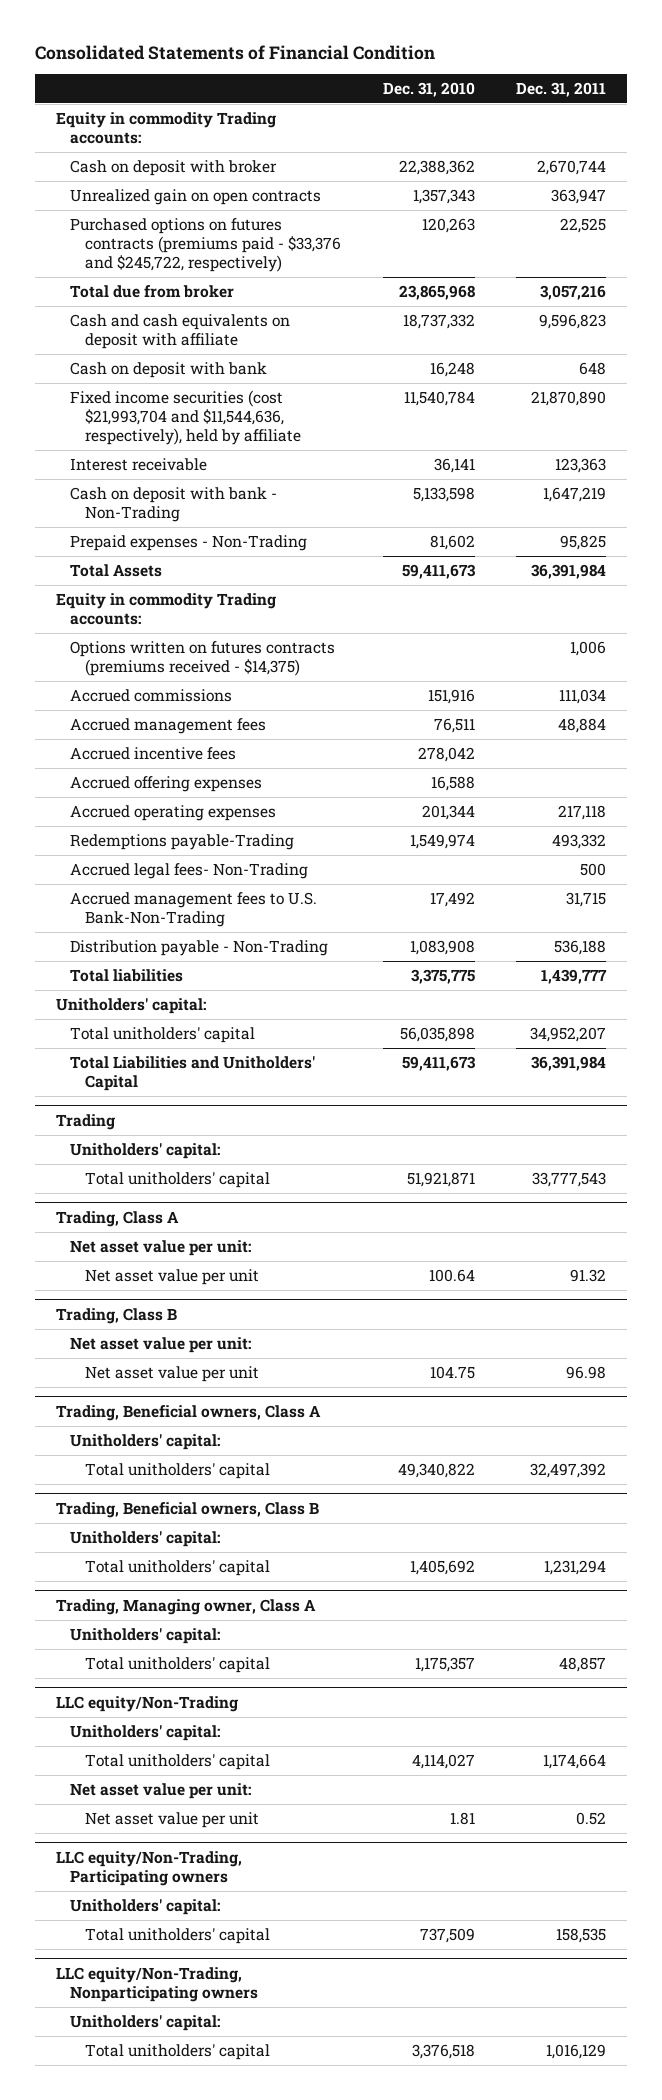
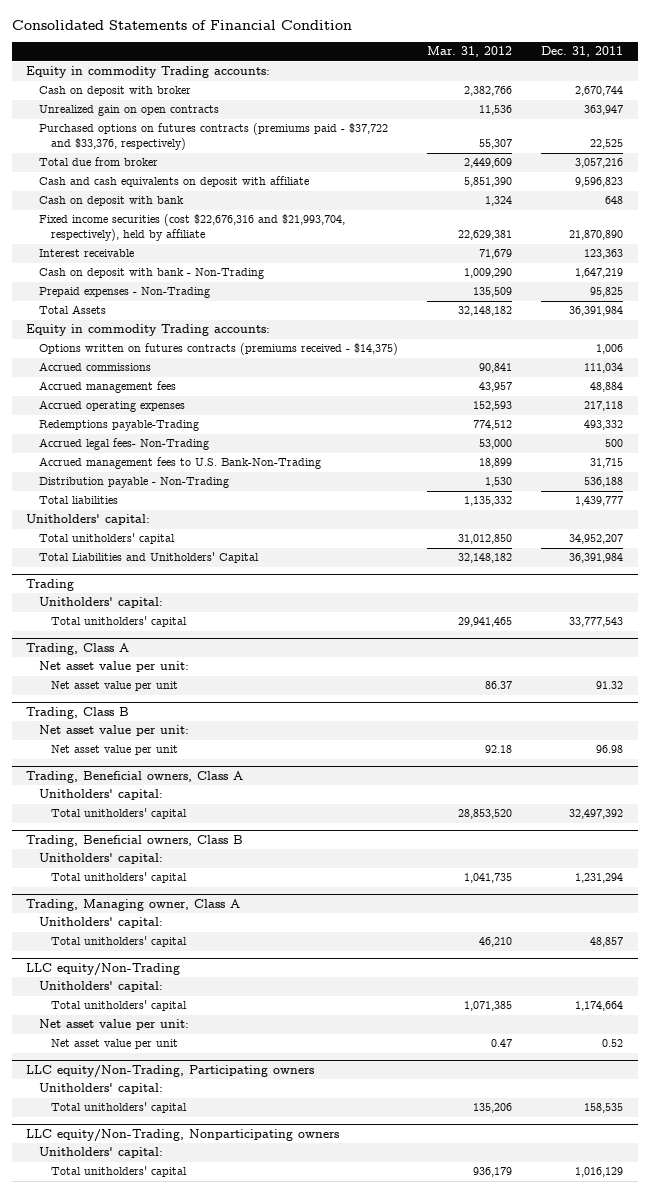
- | Dec. 31, 2010 | Dec. 31, 2011
+ | Mar. 31, 2012 | Dec. 31, 2011
- Purchased options on futures contracts (premiums paid - $33,376 and $245,722, respectively) | 120,263 | 22,525
+ Purchased options on futures contracts (premiums paid - $37,722 and $33,376, respectively) | 55,307 | 22,525
- Fixed income securities (cost $21,993,704 and $11,544,636, respectively), held by affiliate | 11,540,784 | 21,870,890
+ Fixed income securities (cost $22,676,316 and $21,993,704, respectively), held by affiliate | 22,629,381 | 21,870,890
- Accrued incentive fees | 278,042 |
- Accrued offering expenses | 16,588 |

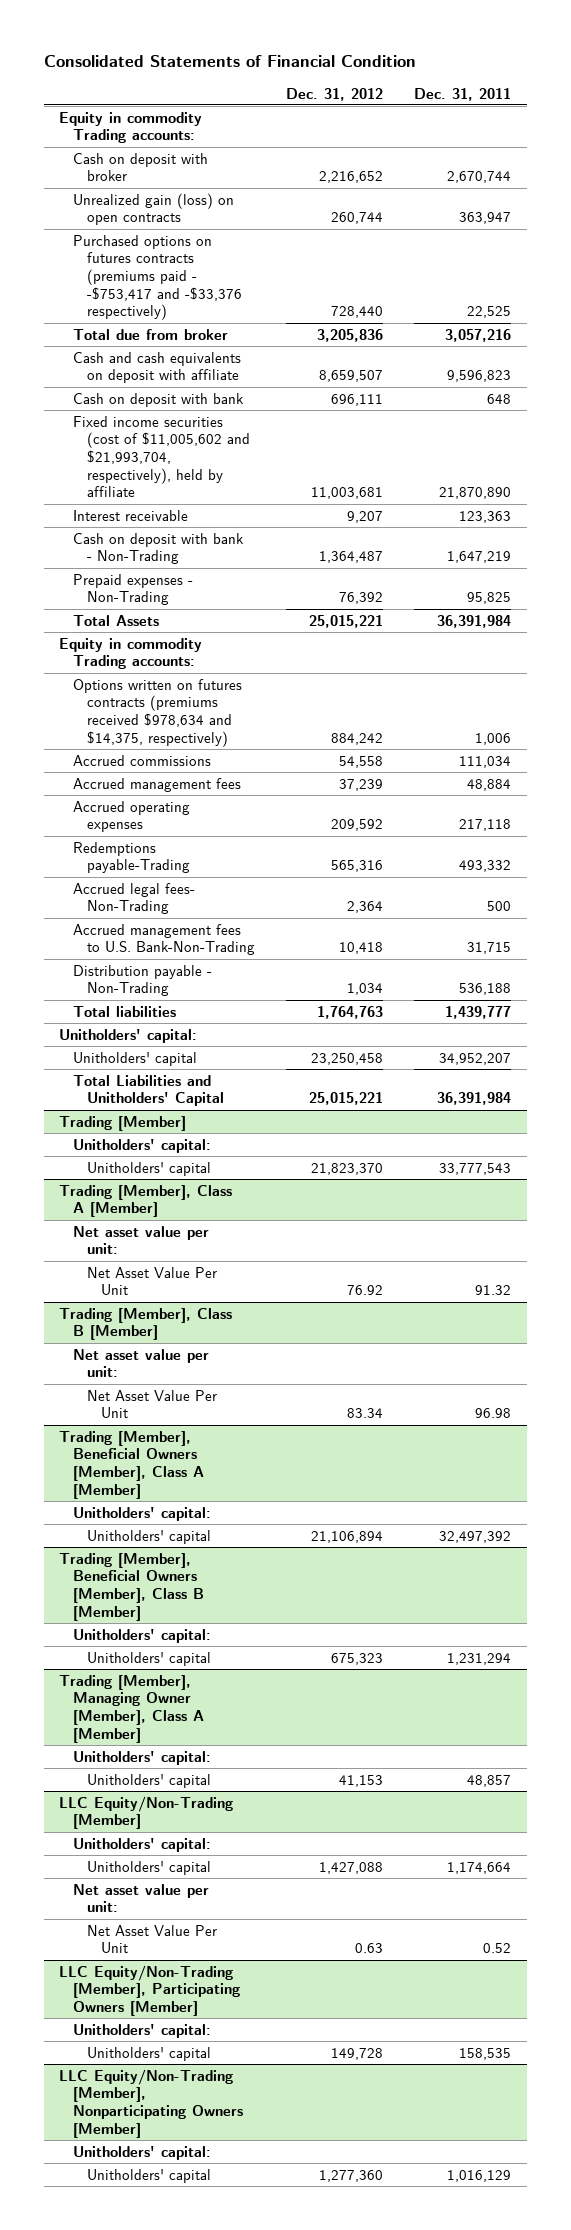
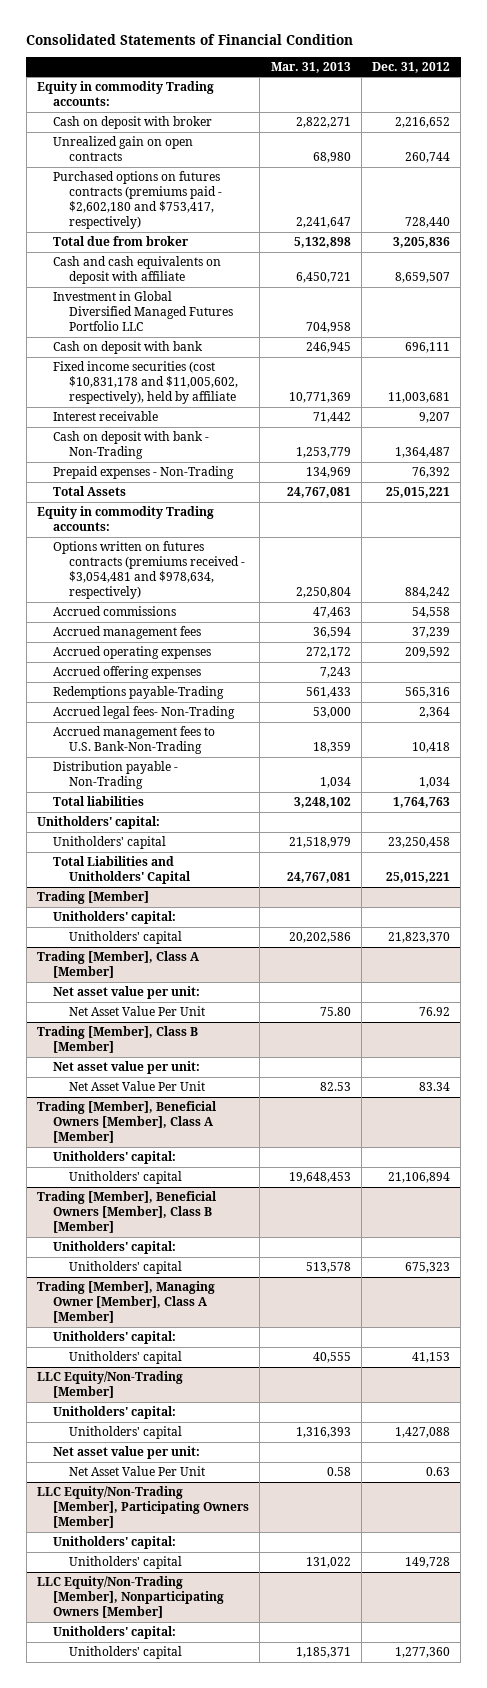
- | Dec. 31, 2012 | Dec. 31, 2011
+ | Mar. 31, 2013 | Dec. 31, 2012
- Unrealized gain (loss) on open contracts | 260,744 | 363,947
- Purchased options on futures contracts (premiums paid - -$753,417 and -$33,376 respectively) | 728,440 | 22,525
+ Unrealized gain on open contracts | 68,980 | 260,744
+ Purchased options on futures contracts (premiums paid - $2,602,180 and $753,417, respectively) | 2,241,647 | 728,440
+ Investment in Global Diversified Managed Futures Portfolio LLC | 704,958 |
- Fixed income securities (cost of $11,005,602 and $21,993,704, respectively), held by affiliate | 11,003,681 | 21,870,890
+ Fixed income securities (cost $10,831,178 and $11,005,602, respectively), held by affiliate | 10,771,369 | 11,003,681
- Options written on futures contracts (premiums received $978,634 and $14,375, respectively) | 884,242 | 1,006
+ Options written on futures contracts (premiums received - $3,054,481 and $978,634, respectively) | 2,250,804 | 884,242
+ Accrued offering expenses | 7,243 |

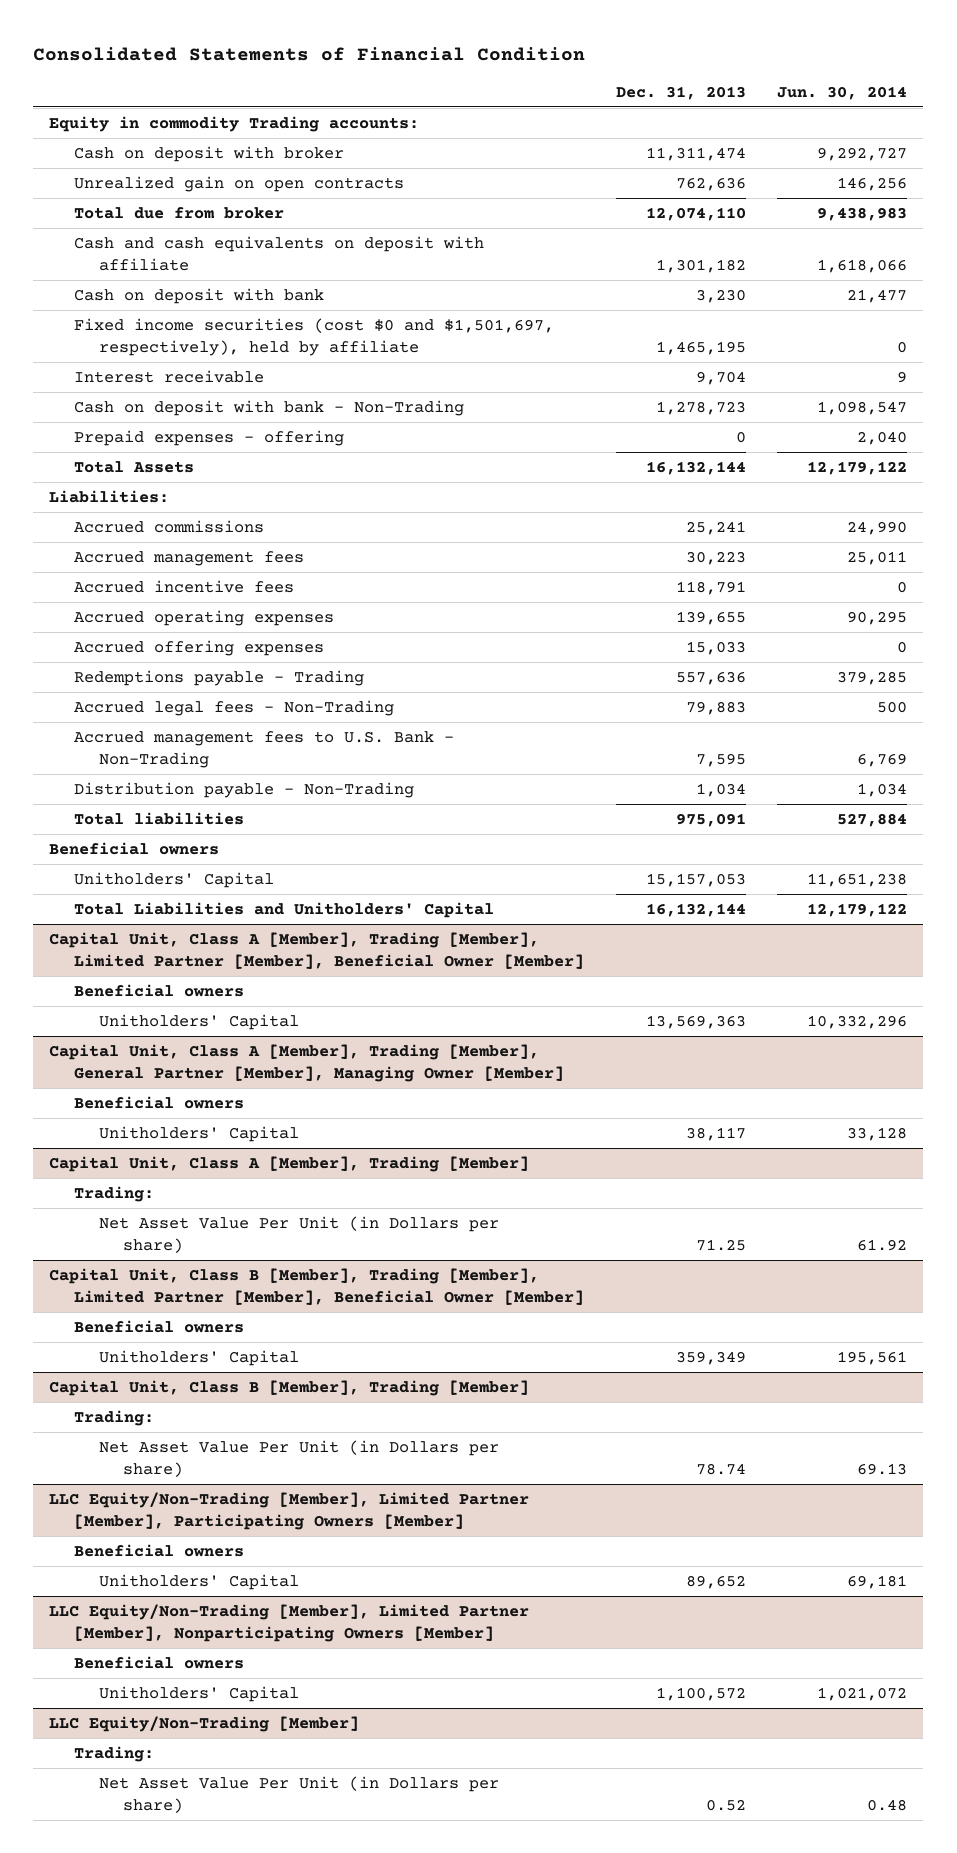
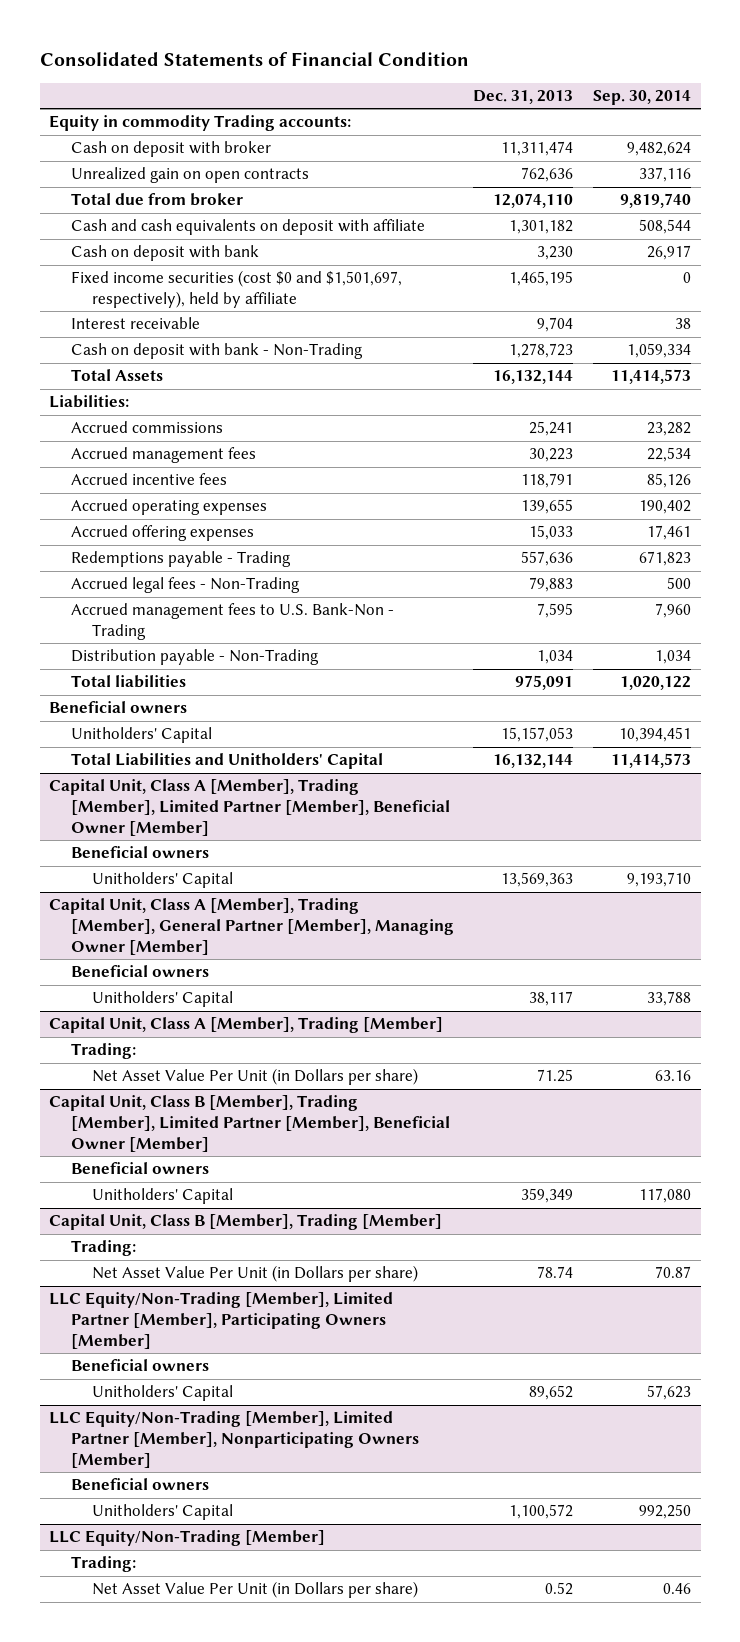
- | Dec. 31, 2013 | Jun. 30, 2014
+ | Dec. 31, 2013 | Sep. 30, 2014
- Prepaid expenses - offering | 0 | 2,040
- Accrued management fees to U.S. Bank - Non-Trading | 7,595 | 6,769
+ Accrued management fees to U.S. Bank-Non - Trading | 7,595 | 7,960

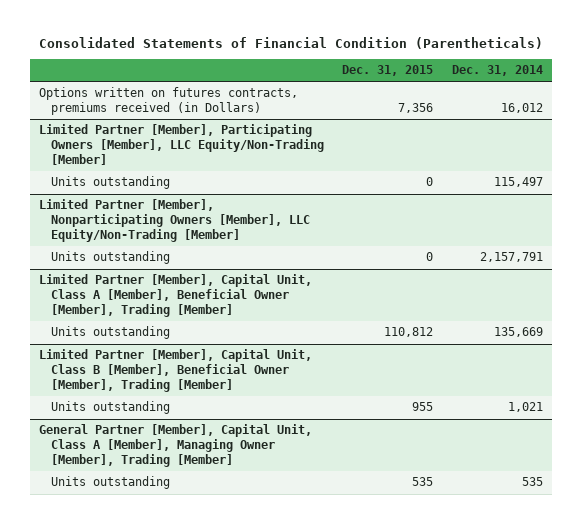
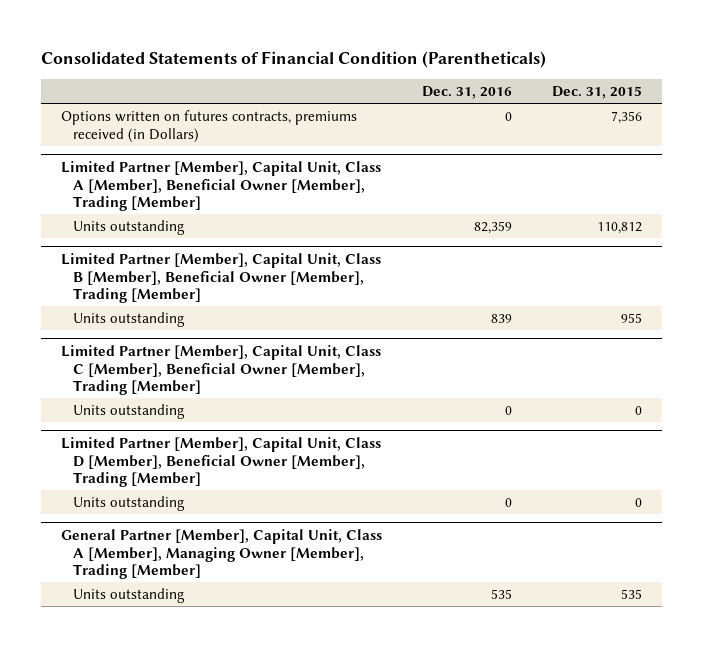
- | Dec. 31, 2015 | Dec. 31, 2014
+ | Dec. 31, 2016 | Dec. 31, 2015
- Limited Partner [Member], Participating Owners [Member], LLC Equity/Non-Trading [Member]
- Units outstanding | 0 | 115,497
- Limited Partner [Member], Nonparticipating Owners [Member], LLC Equity/Non-Trading [Member]
- Units outstanding | 0 | 2,157,791
+ Limited Partner [Member], Capital Unit, Class C [Member], Beneficial Owner [Member], Trading [Member]
+ Units outstanding | 0 | 0
+ Limited Partner [Member], Capital Unit, Class D [Member], Beneficial Owner [Member], Trading [Member]
+ Units outstanding | 0 | 0

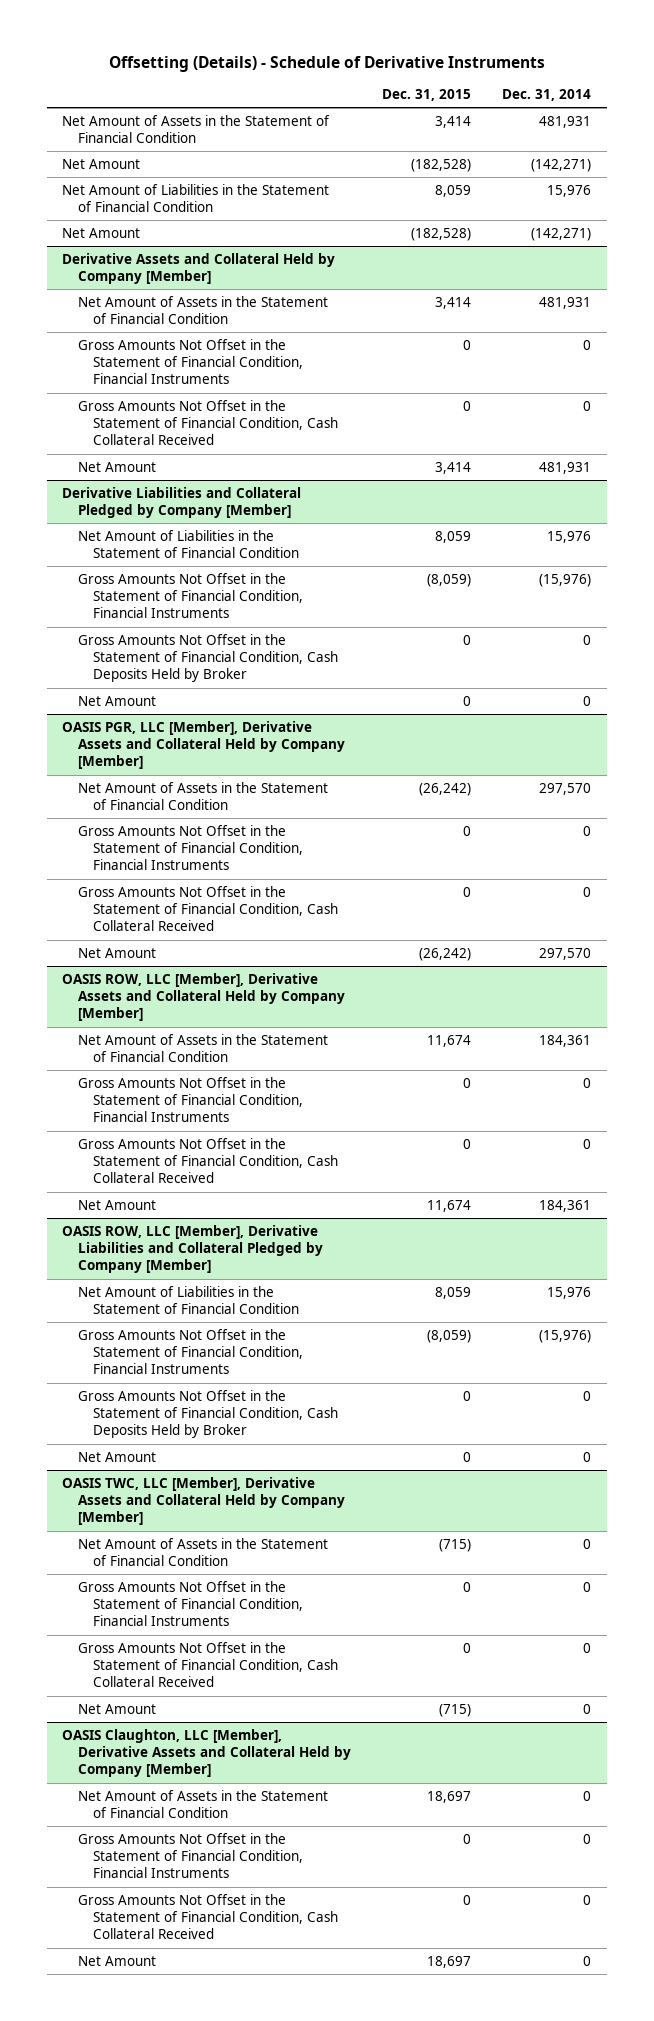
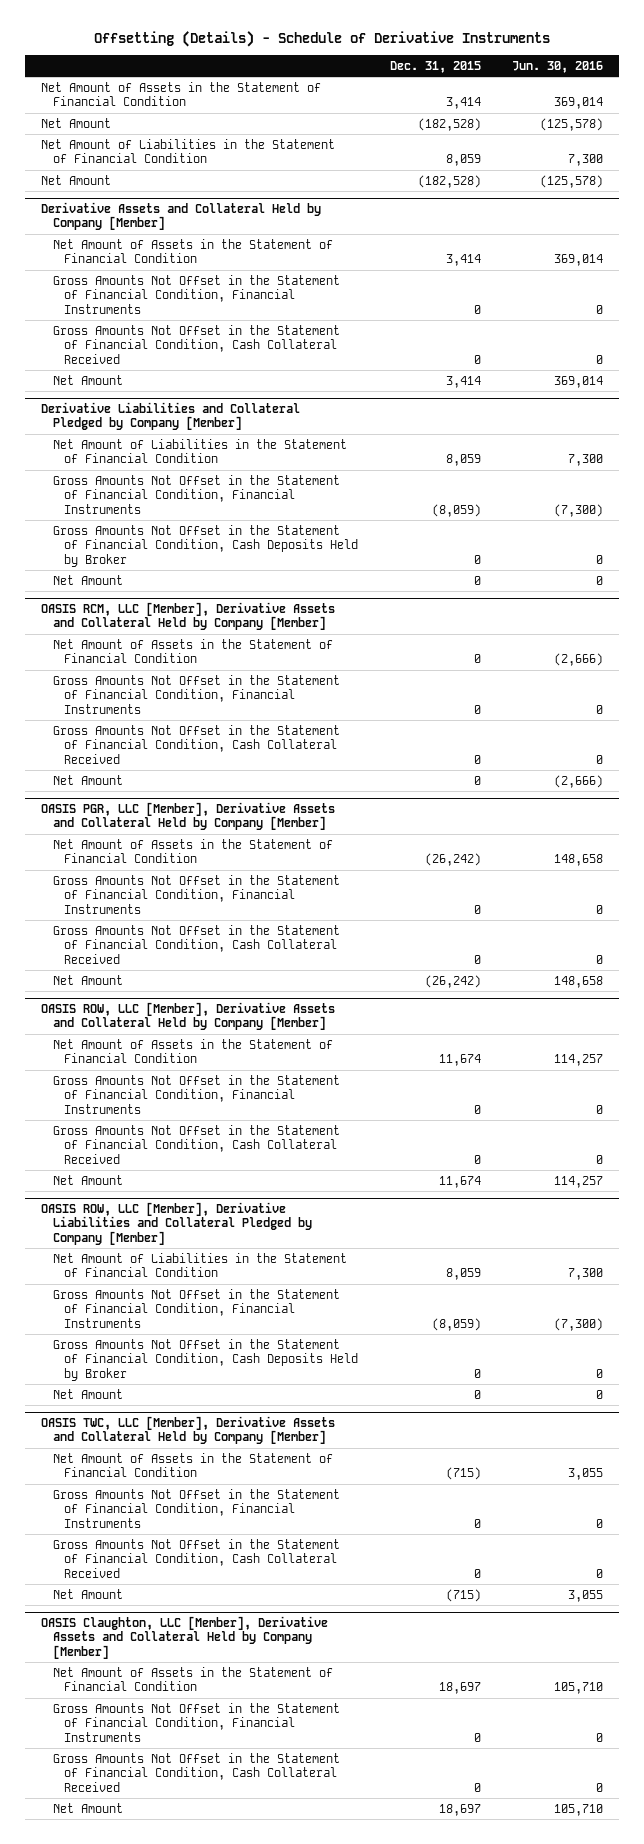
- | Dec. 31, 2015 | Dec. 31, 2014
+ | Dec. 31, 2015 | Jun. 30, 2016
+ OASIS RCM, LLC [Member], Derivative Assets and Collateral Held by Company [Member]
+ Net Amount of Assets in the Statement of Financial Condition | 0 | (2,666)
+ Gross Amounts Not Offset in the Statement of Financial Condition, Financial Instruments | 0 | 0
+ Gross Amounts Not Offset in the Statement of Financial Condition, Cash Collateral Received | 0 | 0
+ Net Amount | 0 | (2,666)

